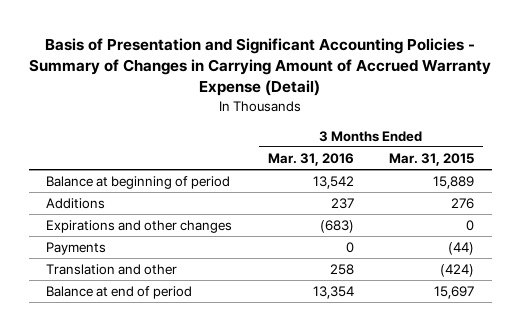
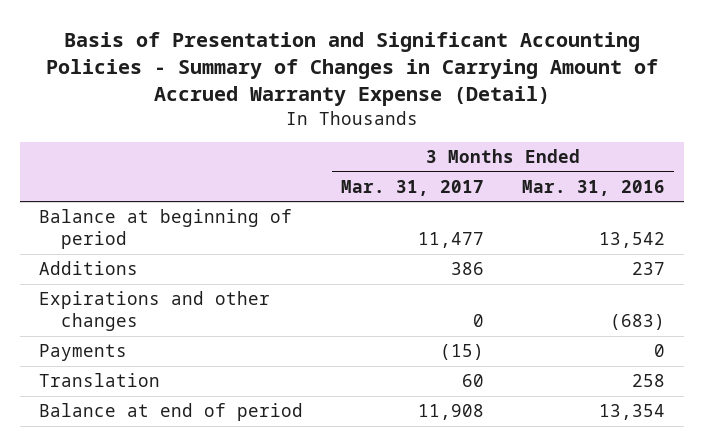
- | 3 Months Ended Mar. 31, 2016 | 3 Months Ended Mar. 31, 2015
+ | 3 Months Ended Mar. 31, 2017 | 3 Months Ended Mar. 31, 2016
- Translation and other | 258 | (424)
+ Translation | 60 | 258

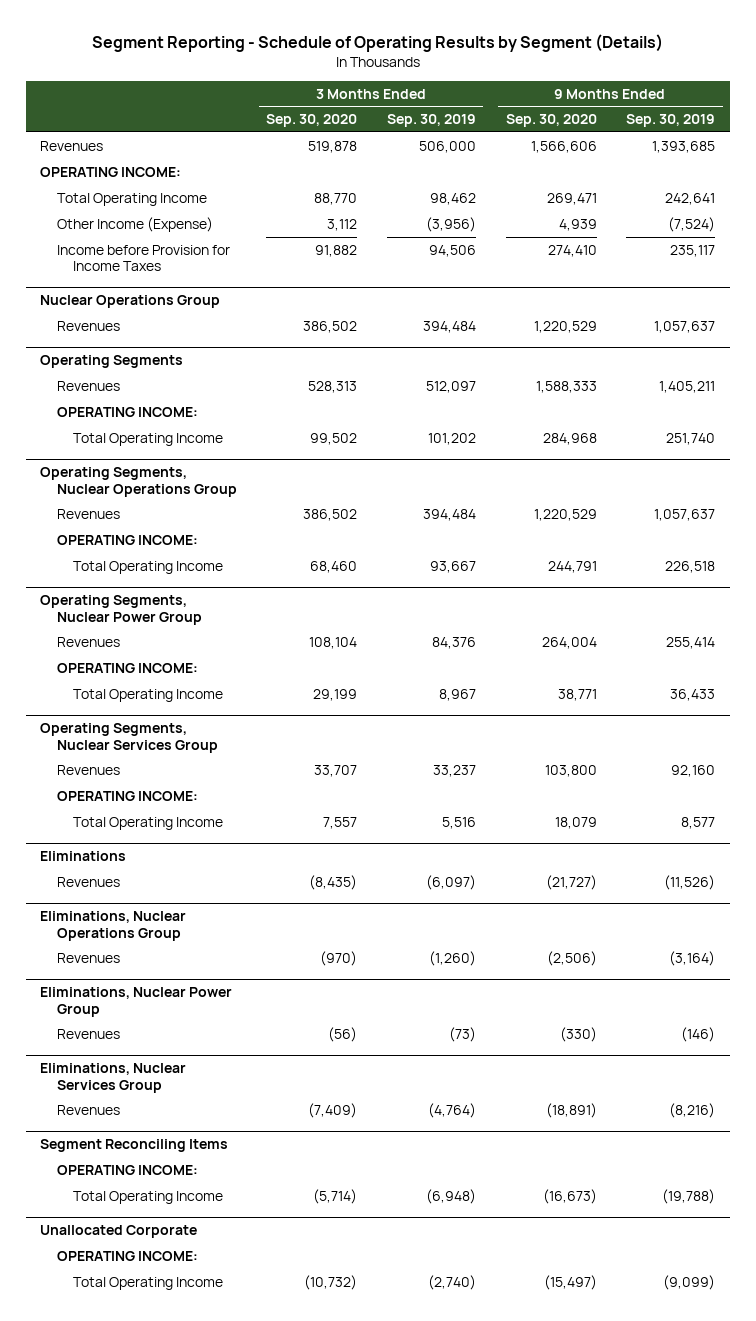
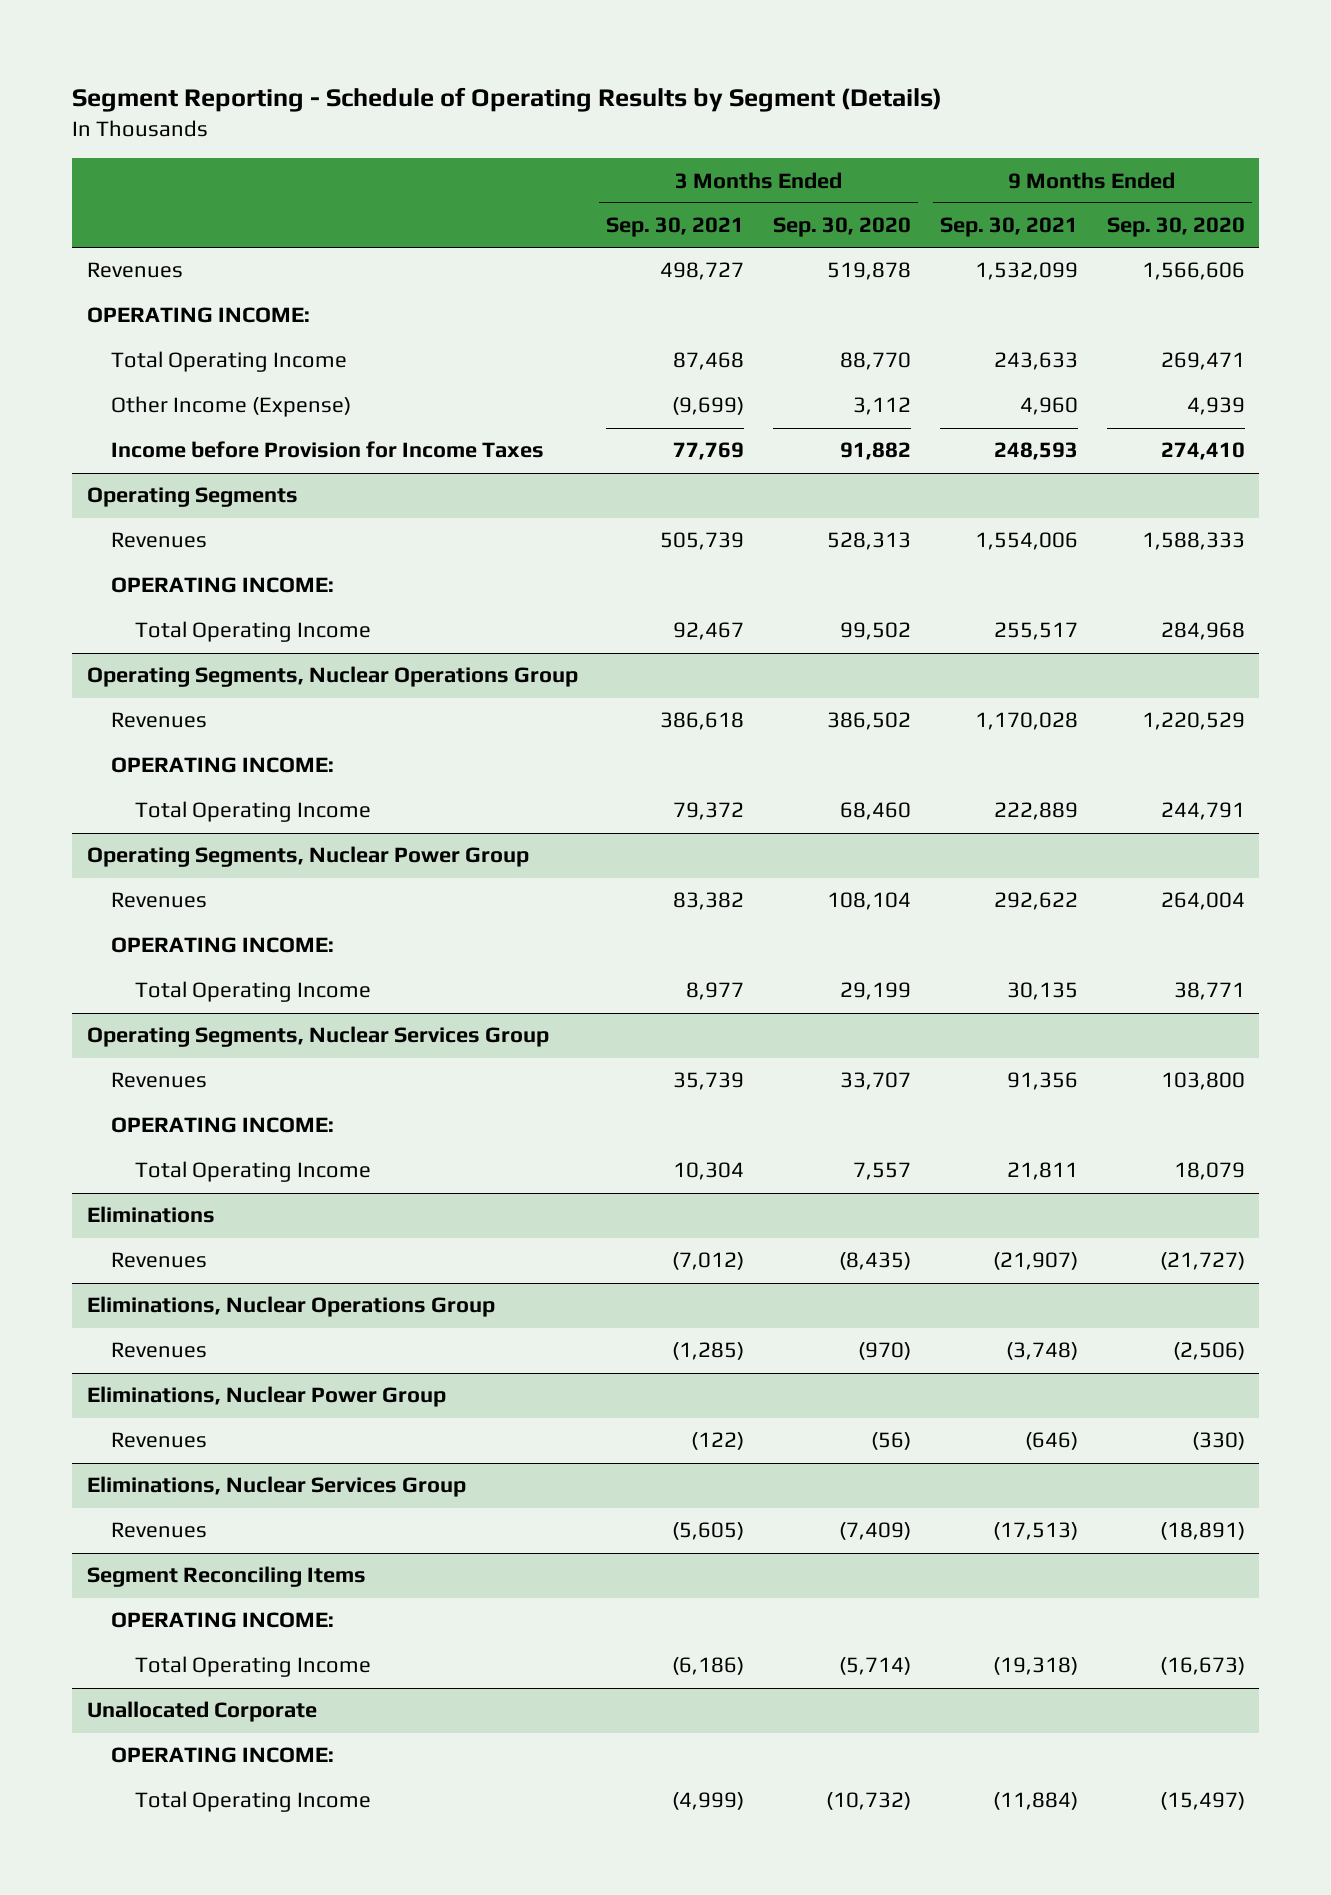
- | 3 Months Ended Sep. 30, 2020 | 3 Months Ended Sep. 30, 2019 | 9 Months Ended Sep. 30, 2020 | 9 Months Ended Sep. 30, 2019
+ | 3 Months Ended Sep. 30, 2021 | 3 Months Ended Sep. 30, 2020 | 9 Months Ended Sep. 30, 2021 | 9 Months Ended Sep. 30, 2020
- Nuclear Operations Group
- Revenues | 386,502 | 394,484 | 1,220,529 | 1,057,637

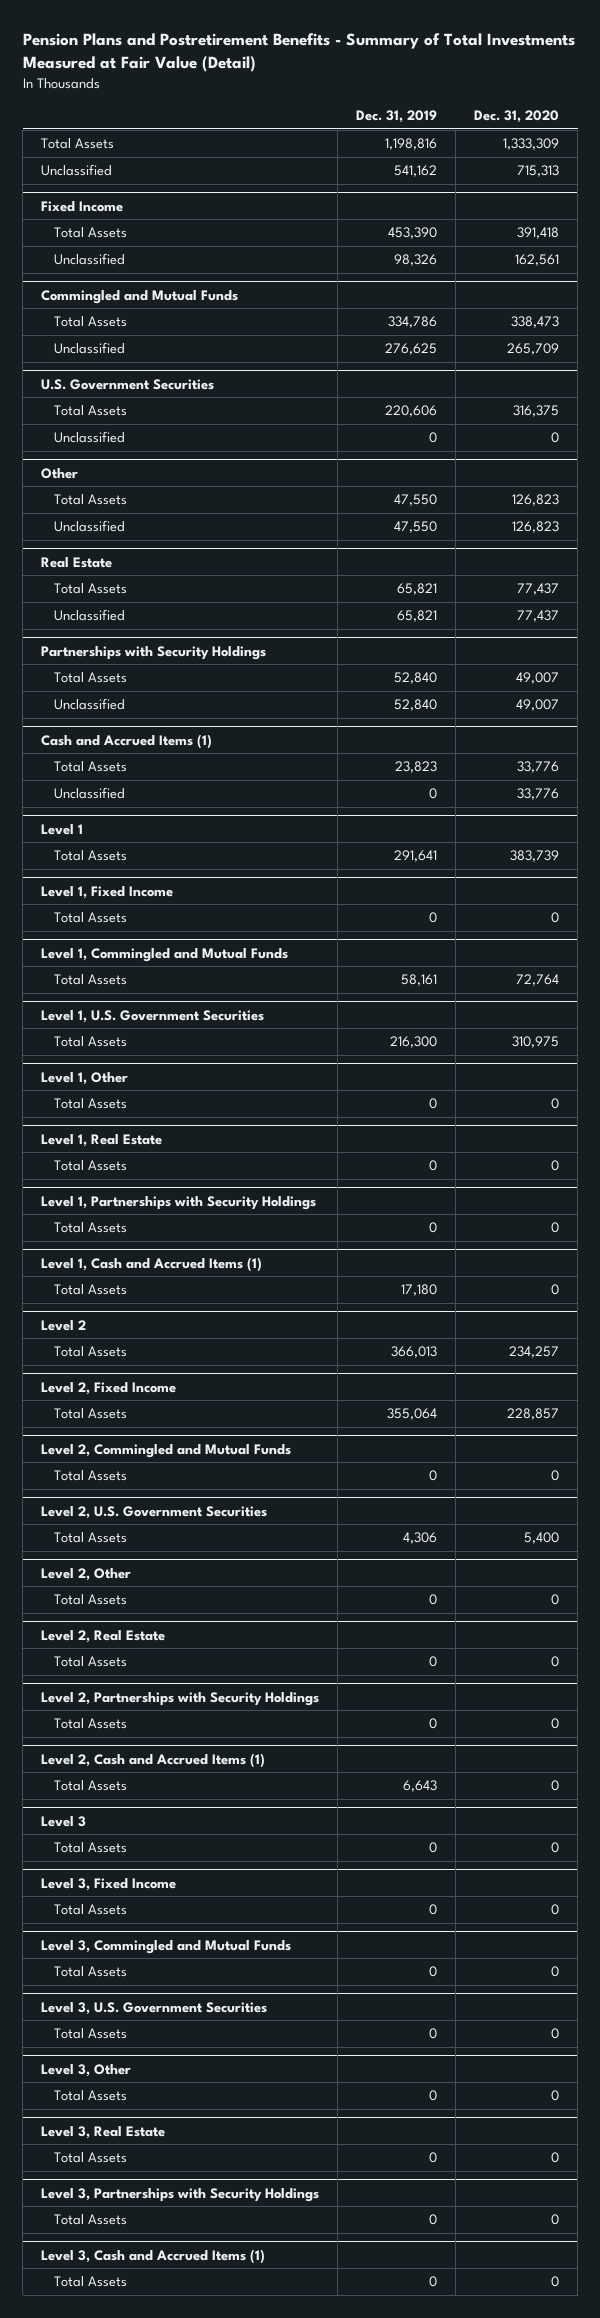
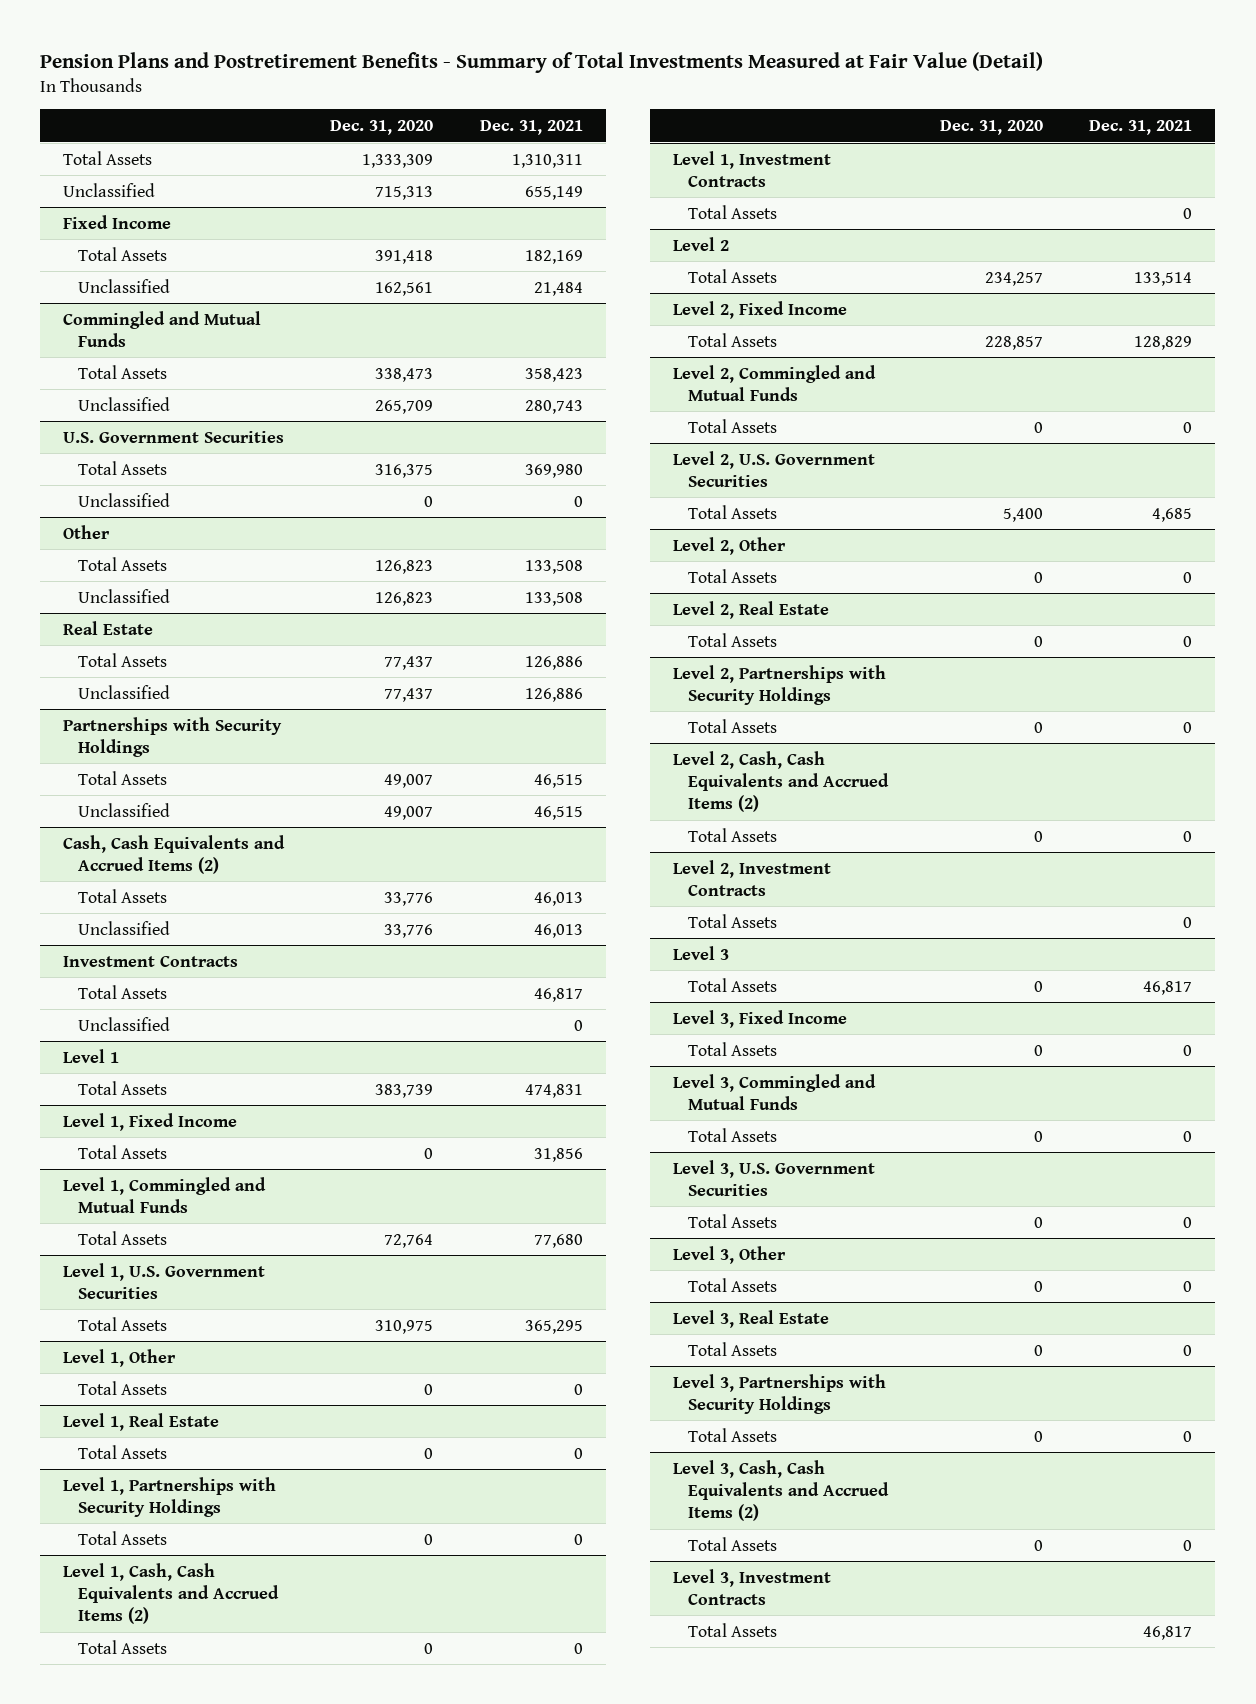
- | Dec. 31, 2019 | Dec. 31, 2020
+ | Dec. 31, 2020 | Dec. 31, 2021
- Cash and Accrued Items (1)
+ Cash, Cash Equivalents and Accrued Items (2)
+ Investment Contracts
+ Total Assets | | 46,817
+ Unclassified | | 0
- Level 1, Cash and Accrued Items (1)
+ Level 1, Cash, Cash Equivalents and Accrued Items (2)
+ Level 1, Investment Contracts
+ Total Assets | | 0
- Level 2, Cash and Accrued Items (1)
+ Level 2, Cash, Cash Equivalents and Accrued Items (2)
+ Level 2, Investment Contracts
+ Total Assets | | 0
- Level 3, Cash and Accrued Items (1)
+ Level 3, Cash, Cash Equivalents and Accrued Items (2)
+ Level 3, Investment Contracts
+ Total Assets | | 46,817

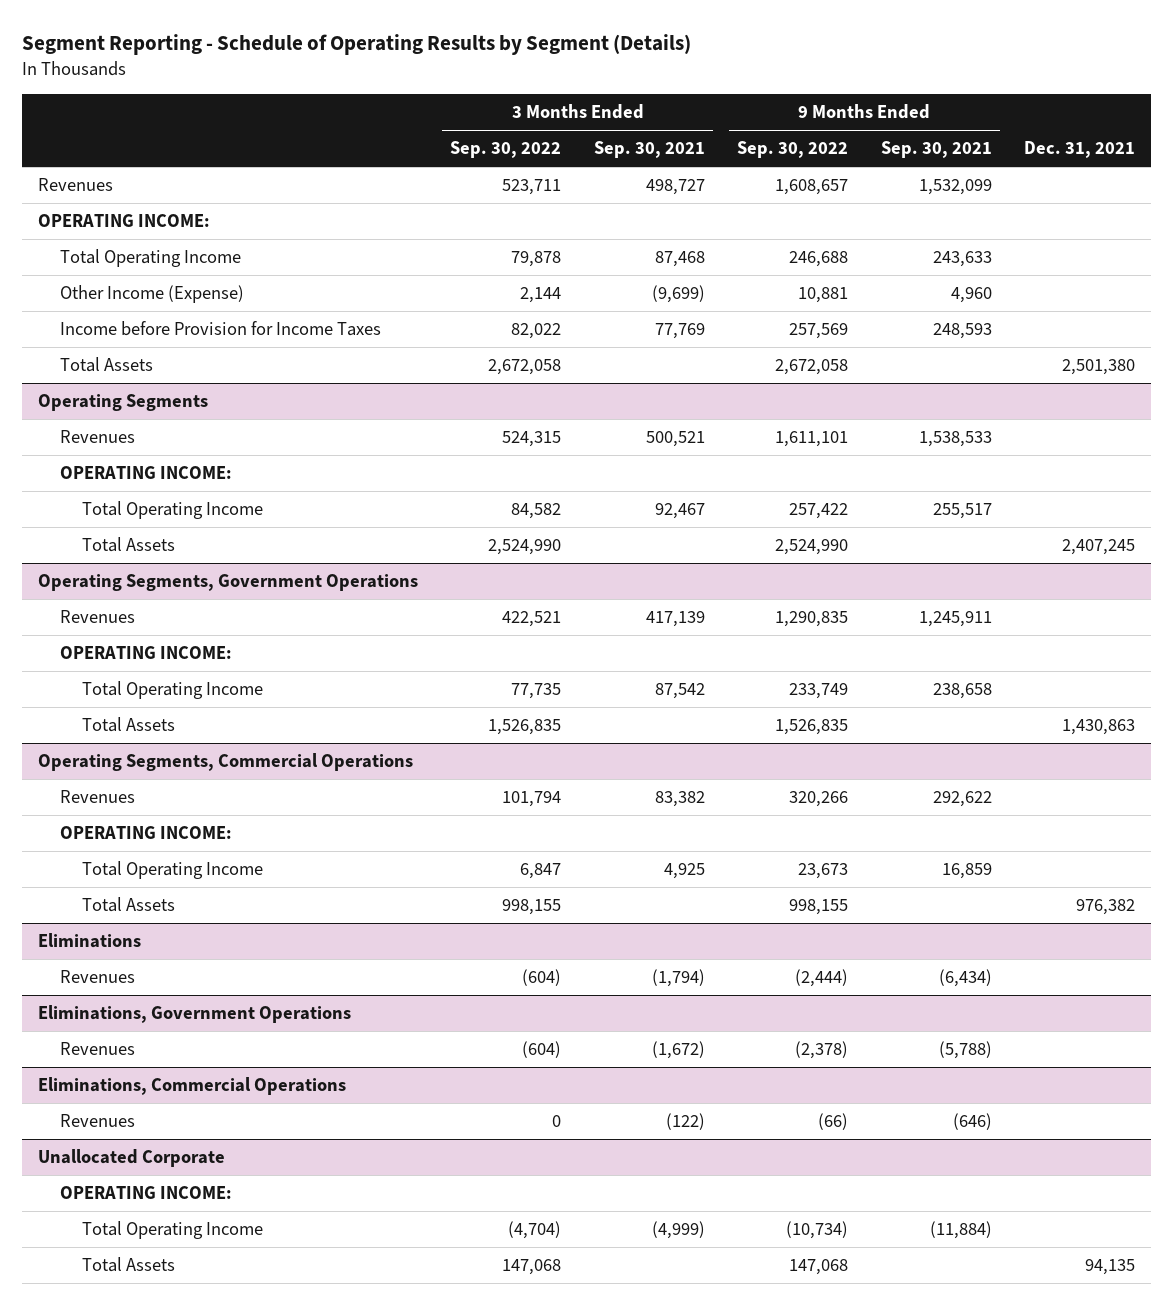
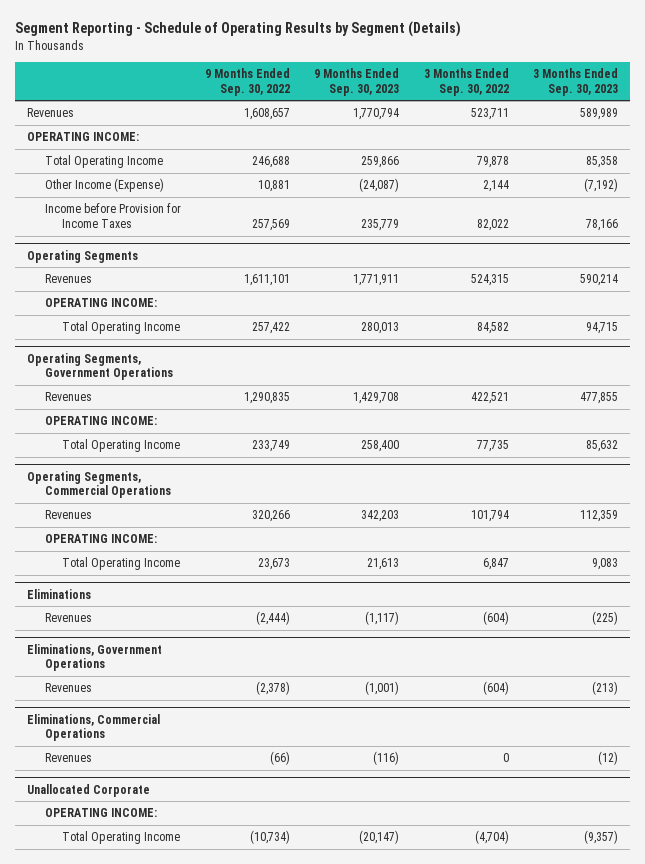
- | 3 Months Ended Sep. 30, 2022 | 3 Months Ended Sep. 30, 2021 | 9 Months Ended Sep. 30, 2022 | 9 Months Ended Sep. 30, 2021 | Dec. 31, 2021
+ | 9 Months Ended Sep. 30, 2022 | 9 Months Ended Sep. 30, 2023 | 3 Months Ended Sep. 30, 2022 | 3 Months Ended Sep. 30, 2023
- Total Assets | 2,672,058 | | 2,672,058 | | 2,501,380
@ Operating Segments
- Total Assets | 2,524,990 | | 2,524,990 | | 2,407,245
@ Operating Segments, Government Operations
- Total Assets | 1,526,835 | | 1,526,835 | | 1,430,863
@ Operating Segments, Commercial Operations
- Total Assets | 998,155 | | 998,155 | | 976,382
@ Unallocated Corporate
- Total Assets | 147,068 | | 147,068 | | 94,135

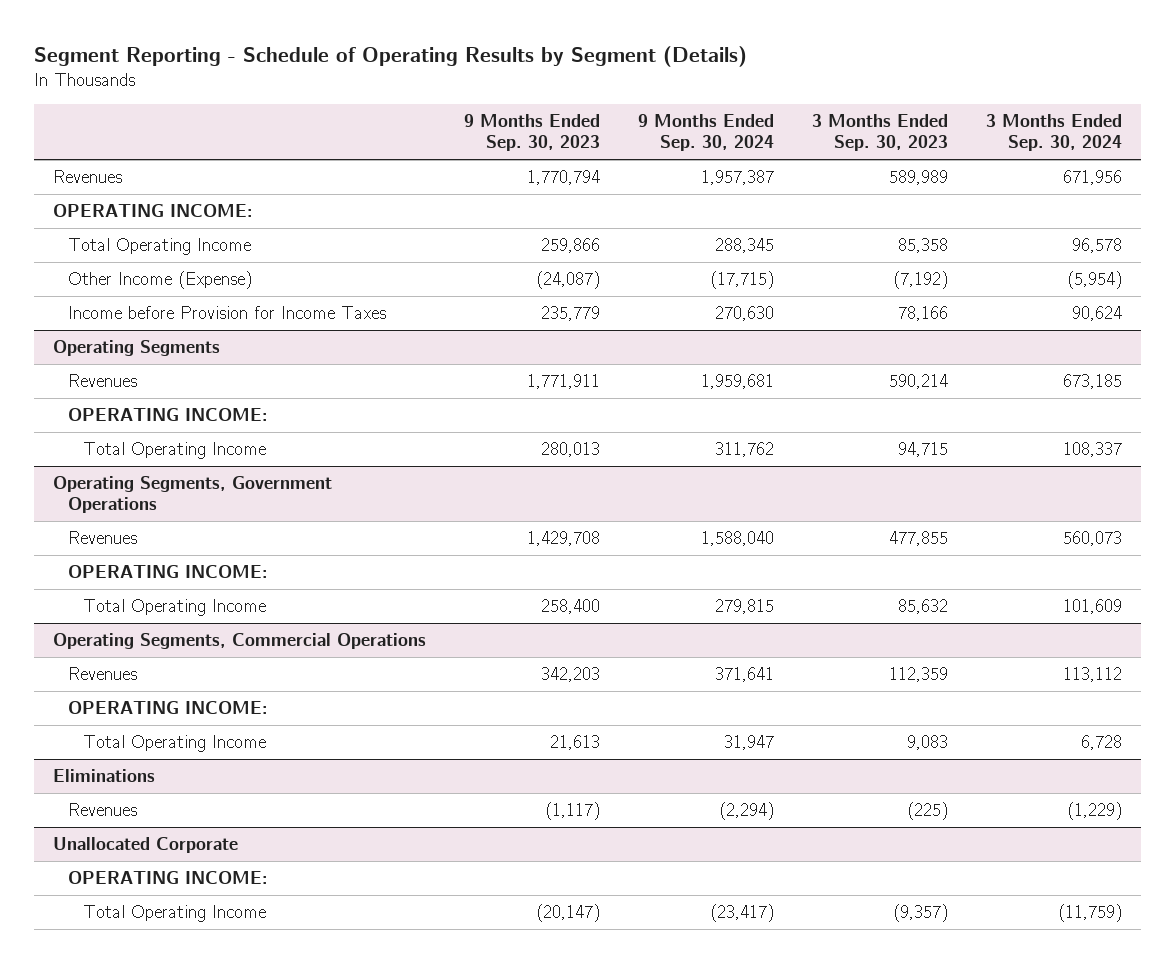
- | 9 Months Ended Sep. 30, 2022 | 9 Months Ended Sep. 30, 2023 | 3 Months Ended Sep. 30, 2022 | 3 Months Ended Sep. 30, 2023
+ | 9 Months Ended Sep. 30, 2023 | 9 Months Ended Sep. 30, 2024 | 3 Months Ended Sep. 30, 2023 | 3 Months Ended Sep. 30, 2024
- Eliminations, Government Operations
- Revenues | (2,378) | (1,001) | (604) | (213)
- Eliminations, Commercial Operations
- Revenues | (66) | (116) | 0 | (12)

